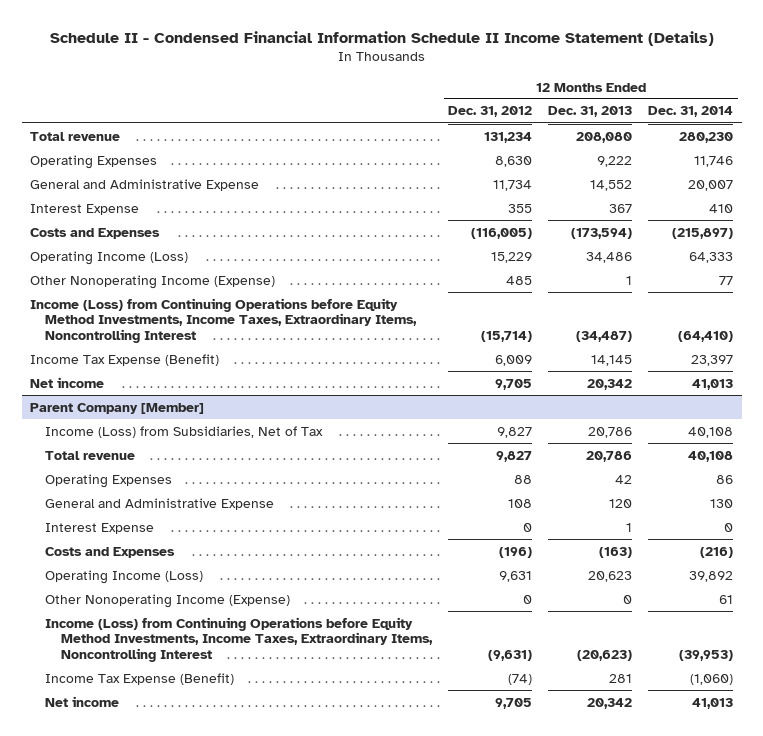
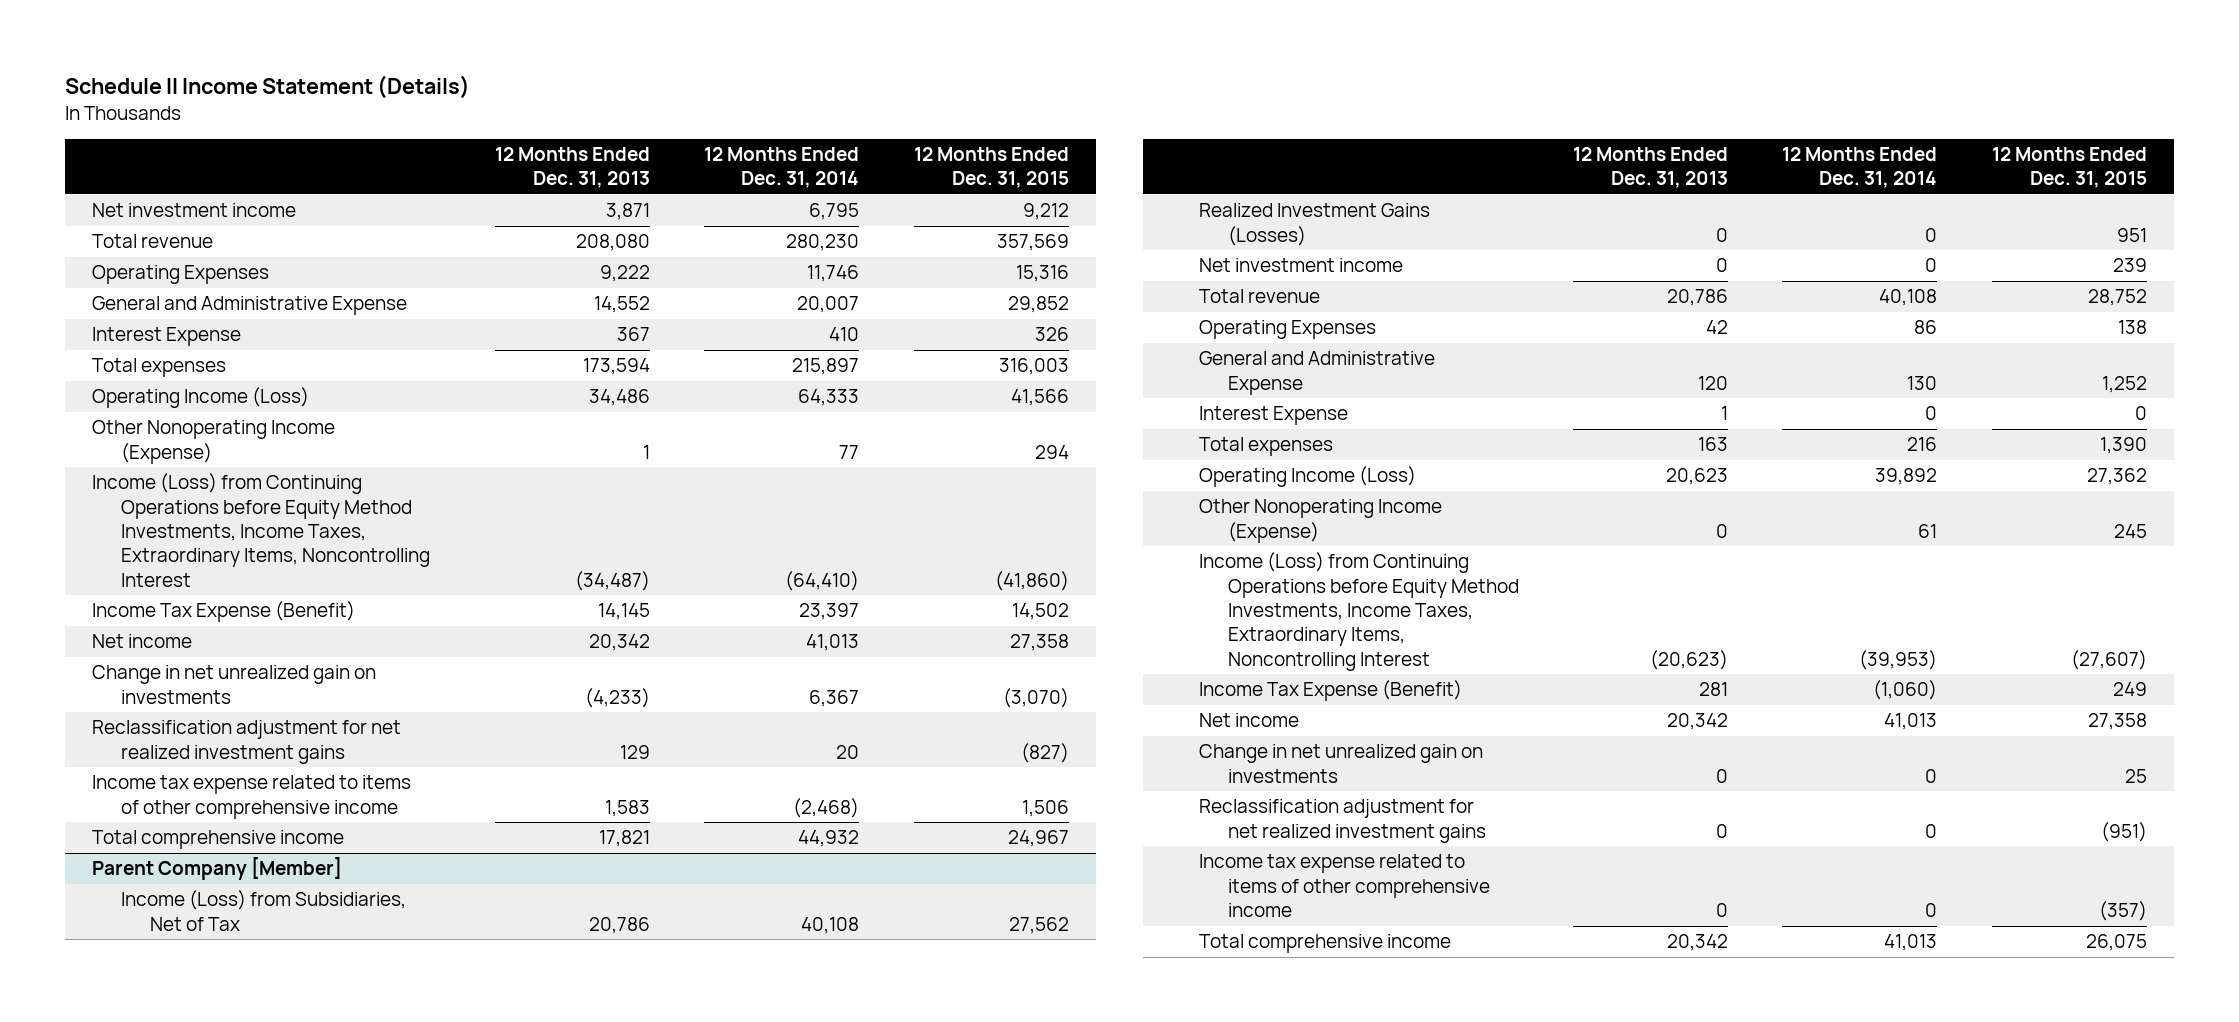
- Schedule II - Condensed Financial Information Schedule II Income Statement (Details)
+ Schedule II Income Statement (Details)
- | 12 Months Ended Dec. 31, 2012 | 12 Months Ended Dec. 31, 2013 | 12 Months Ended Dec. 31, 2014
+ | 12 Months Ended Dec. 31, 2013 | 12 Months Ended Dec. 31, 2014 | 12 Months Ended Dec. 31, 2015
+ Net investment income | 3,871 | 6,795 | 9,212
- Costs and Expenses | (116,005) | (173,594) | (215,897)
+ Total expenses | 173,594 | 215,897 | 316,003
+ Change in net unrealized gain on investments | (4,233) | 6,367 | (3,070)
+ Reclassification adjustment for net realized investment gains | 129 | 20 | (827)
+ Income tax expense related to items of other comprehensive income | 1,583 | (2,468) | 1,506
+ Total comprehensive income | 17,821 | 44,932 | 24,967
@ Parent Company [Member]
+ Realized Investment Gains (Losses) | 0 | 0 | 951
+ Net investment income | 0 | 0 | 239
- Costs and Expenses | (196) | (163) | (216)
+ Total expenses | 163 | 216 | 1,390
+ Change in net unrealized gain on investments | 0 | 0 | 25
+ Reclassification adjustment for net realized investment gains | 0 | 0 | (951)
+ Income tax expense related to items of other comprehensive income | 0 | 0 | (357)
+ Total comprehensive income | 20,342 | 41,013 | 26,075

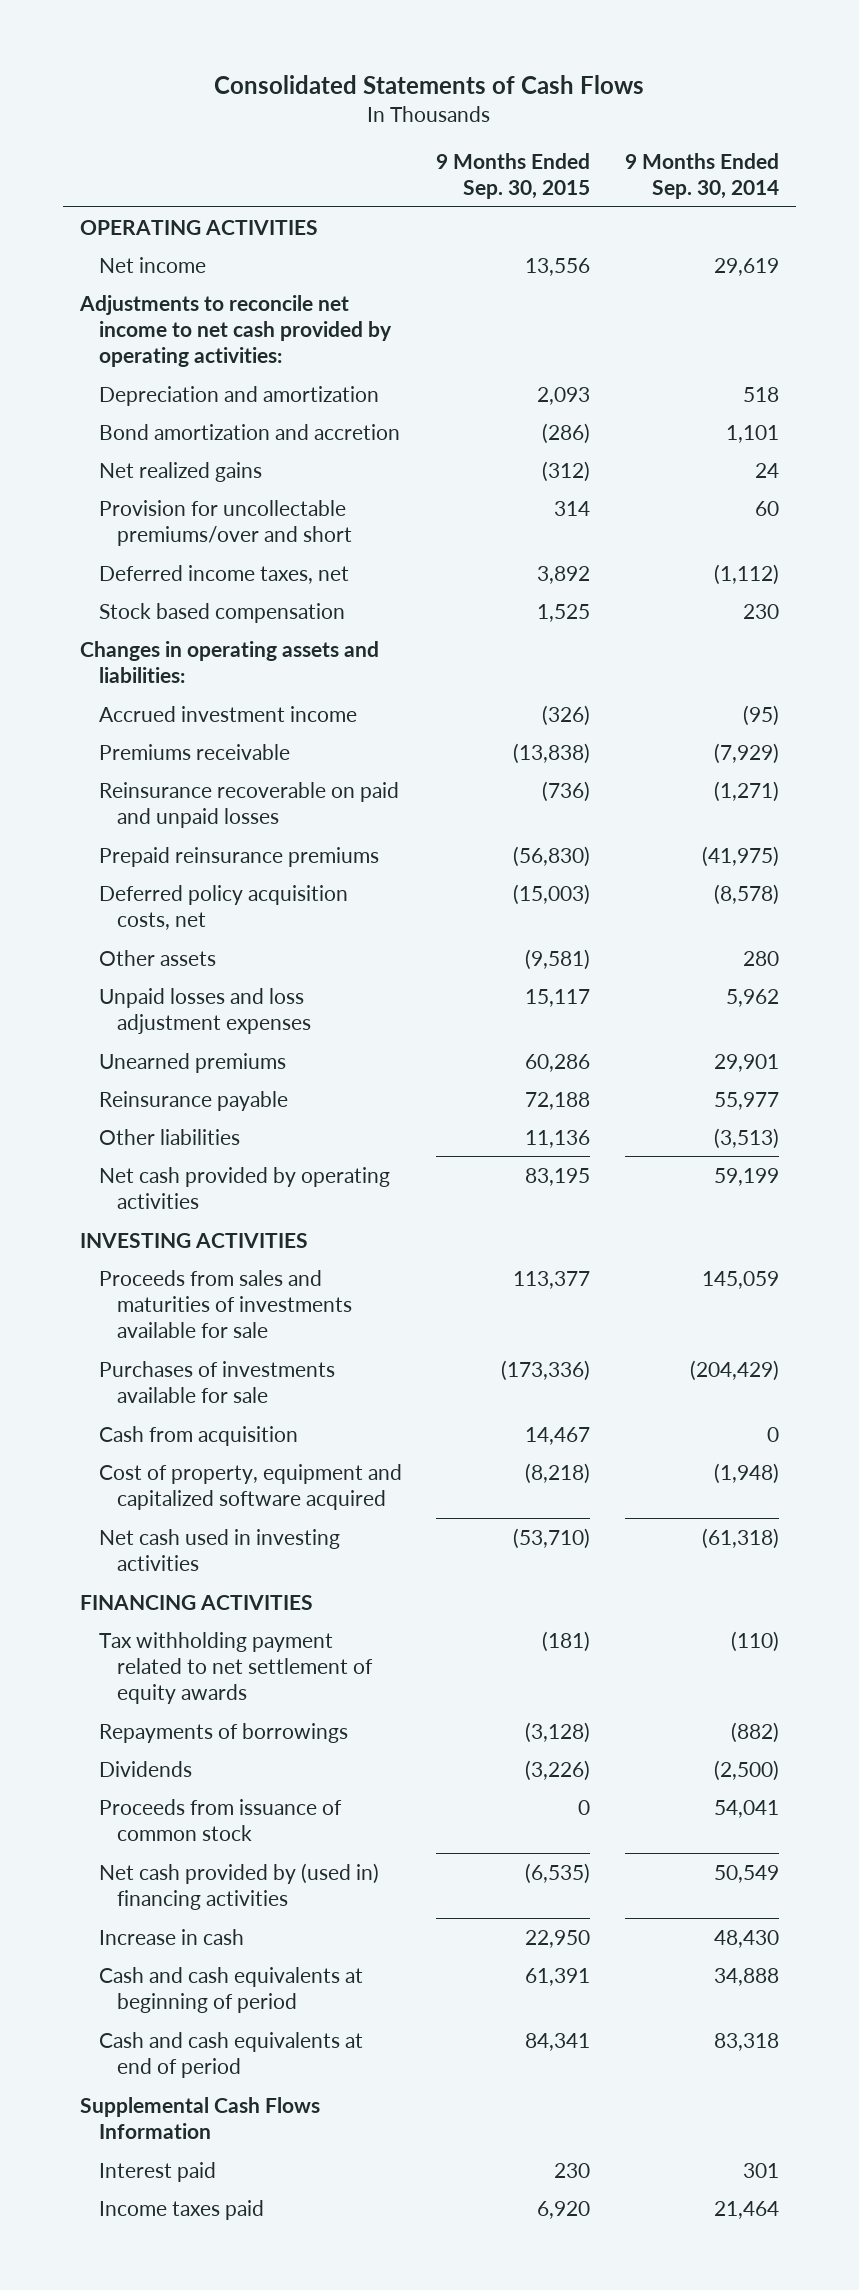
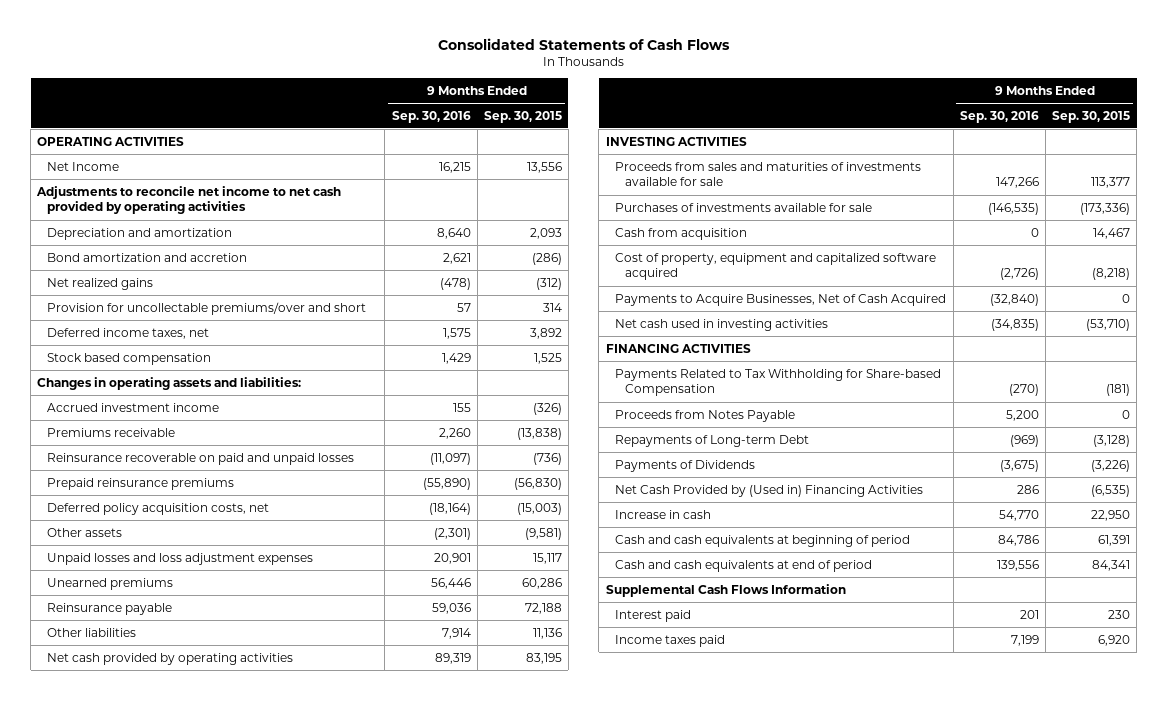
- | 9 Months Ended Sep. 30, 2015 | 9 Months Ended Sep. 30, 2014
+ | 9 Months Ended Sep. 30, 2016 | 9 Months Ended Sep. 30, 2015
- Net income | 13,556 | 29,619
- Adjustments to reconcile net income to net cash provided by operating activities:
+ Net Income | 16,215 | 13,556
+ Adjustments to reconcile net income to net cash provided by operating activities
+ Payments to Acquire Businesses, Net of Cash Acquired | (32,840) | 0
- Tax withholding payment related to net settlement of equity awards | (181) | (110)
- Repayments of borrowings | (3,128) | (882)
- Dividends | (3,226) | (2,500)
- Proceeds from issuance of common stock | 0 | 54,041
- Net cash provided by (used in) financing activities | (6,535) | 50,549
+ Payments Related to Tax Withholding for Share-based Compensation | (270) | (181)
+ Proceeds from Notes Payable | 5,200 | 0
+ Repayments of Long-term Debt | (969) | (3,128)
+ Payments of Dividends | (3,675) | (3,226)
+ Net Cash Provided by (Used in) Financing Activities | 286 | (6,535)

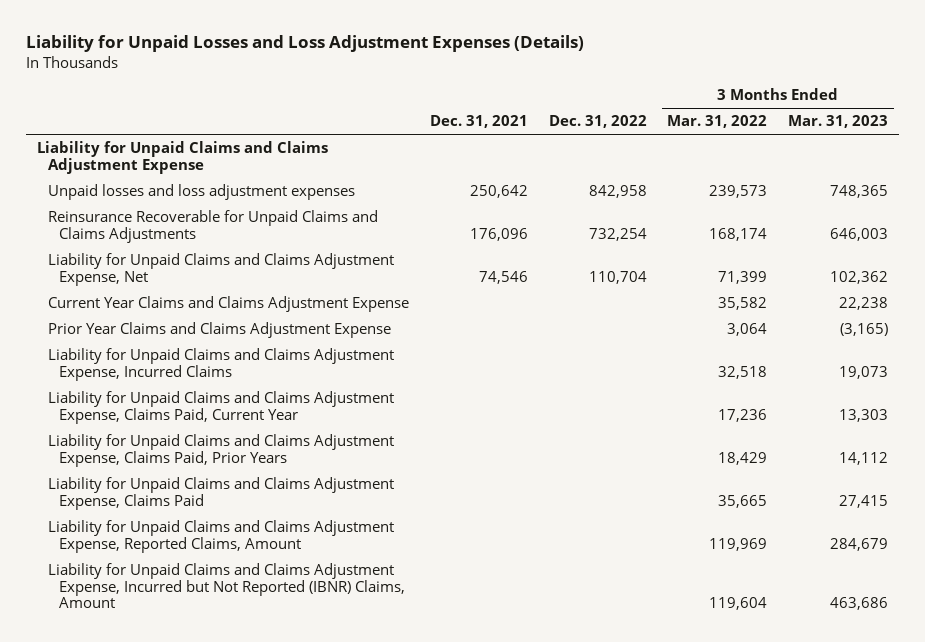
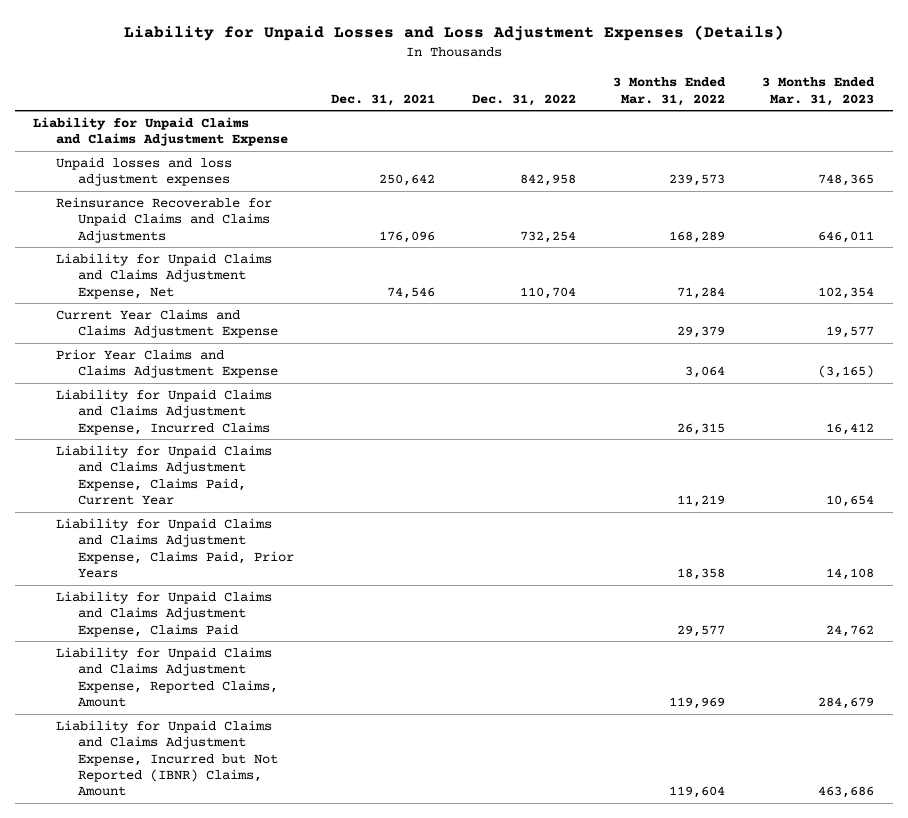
- Reinsurance Recoverable for Unpaid Claims and Claims Adjustments | 176,096 | 732,254 | 168,174 | 646,003
- Liability for Unpaid Claims and Claims Adjustment Expense, Net | 74,546 | 110,704 | 71,399 | 102,362
- Current Year Claims and Claims Adjustment Expense | | | 35,582 | 22,238
+ Reinsurance Recoverable for Unpaid Claims and Claims Adjustments | 176,096 | 732,254 | 168,289 | 646,011
+ Liability for Unpaid Claims and Claims Adjustment Expense, Net | 74,546 | 110,704 | 71,284 | 102,354
+ Current Year Claims and Claims Adjustment Expense | | | 29,379 | 19,577
- Liability for Unpaid Claims and Claims Adjustment Expense, Incurred Claims | | | 32,518 | 19,073
- Liability for Unpaid Claims and Claims Adjustment Expense, Claims Paid, Current Year | | | 17,236 | 13,303
- Liability for Unpaid Claims and Claims Adjustment Expense, Claims Paid, Prior Years | | | 18,429 | 14,112
- Liability for Unpaid Claims and Claims Adjustment Expense, Claims Paid | | | 35,665 | 27,415
+ Liability for Unpaid Claims and Claims Adjustment Expense, Incurred Claims | | | 26,315 | 16,412
+ Liability for Unpaid Claims and Claims Adjustment Expense, Claims Paid, Current Year | | | 11,219 | 10,654
+ Liability for Unpaid Claims and Claims Adjustment Expense, Claims Paid, Prior Years | | | 18,358 | 14,108
+ Liability for Unpaid Claims and Claims Adjustment Expense, Claims Paid | | | 29,577 | 24,762

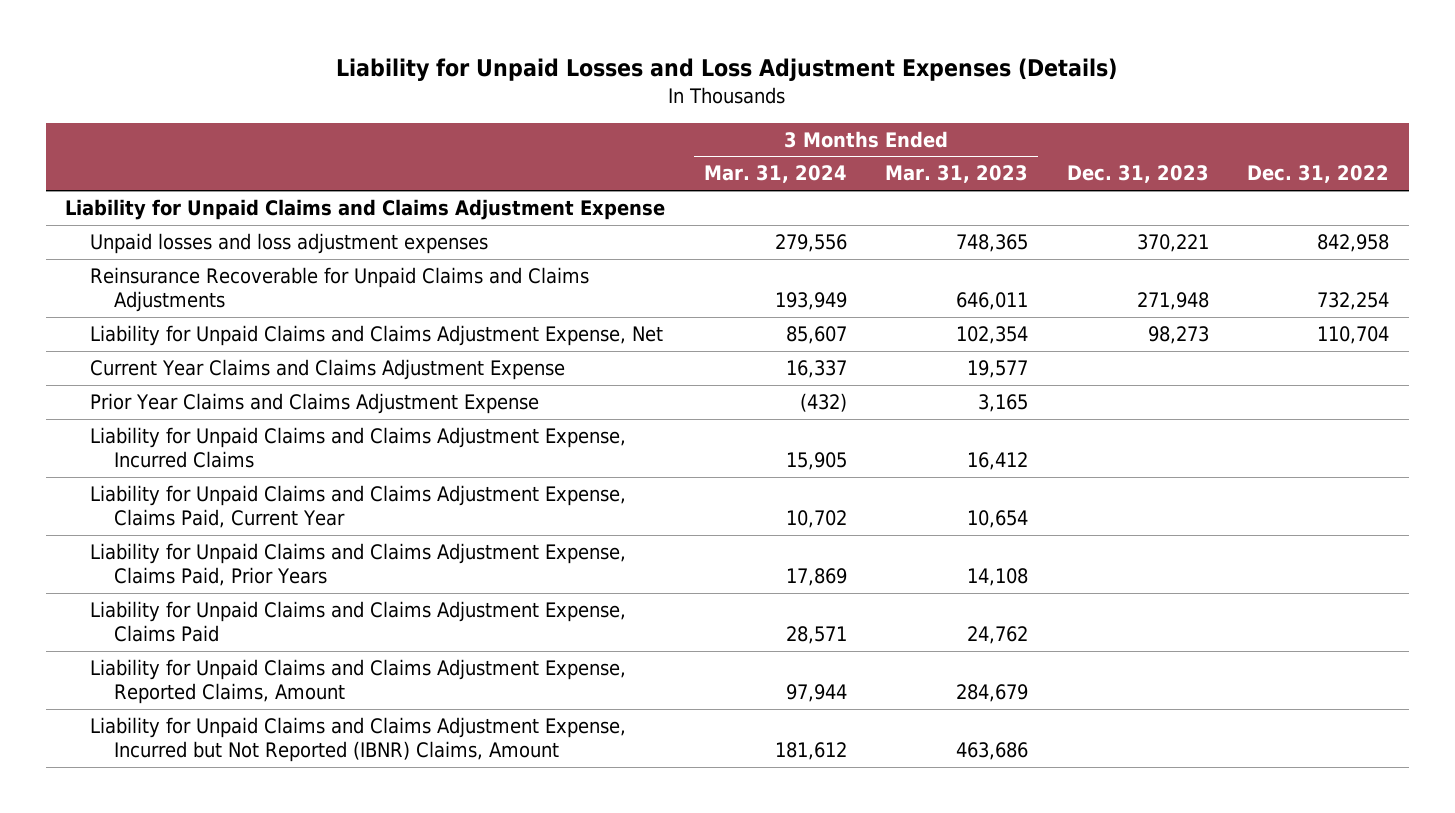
- | Dec. 31, 2021 | Dec. 31, 2022 | 3 Months Ended Mar. 31, 2022 | 3 Months Ended Mar. 31, 2023
+ | 3 Months Ended Mar. 31, 2024 | 3 Months Ended Mar. 31, 2023 | Dec. 31, 2023 | Dec. 31, 2022
- Prior Year Claims and Claims Adjustment Expense | | | 3,064 | (3,165)
+ Prior Year Claims and Claims Adjustment Expense | (432) | 3,165 | |

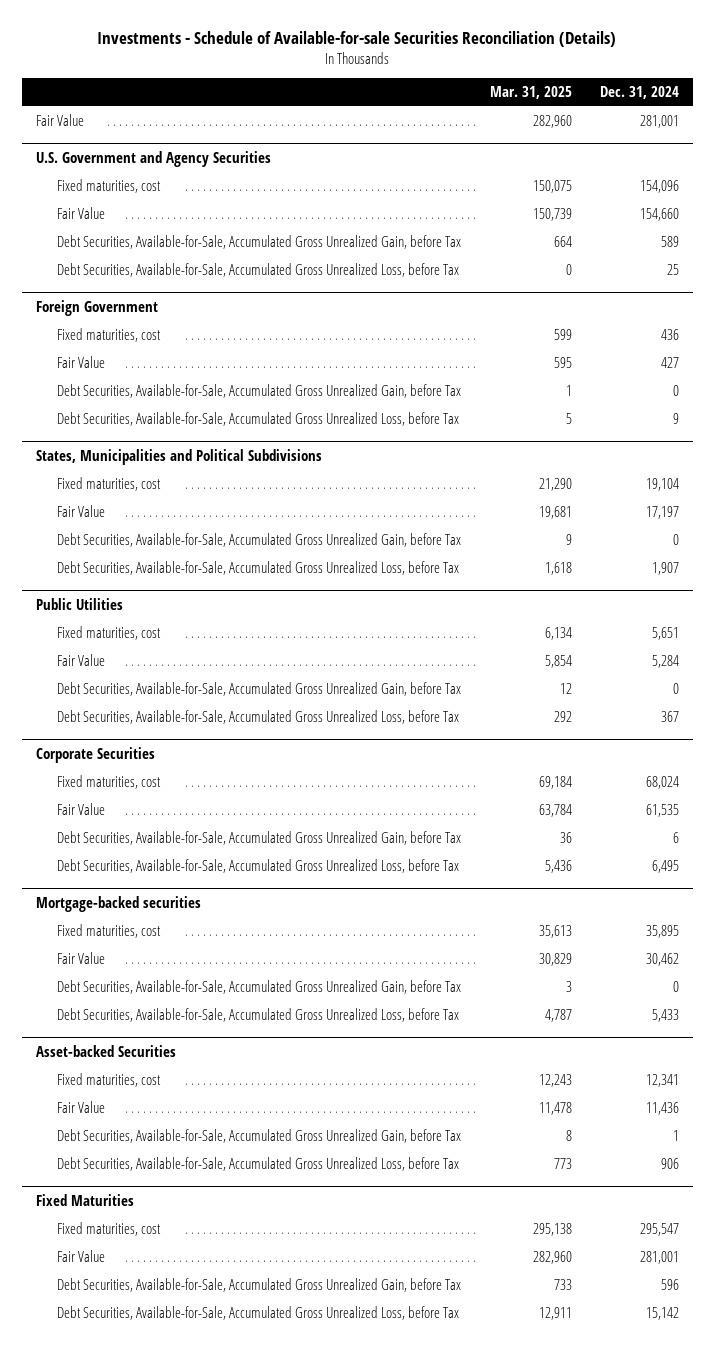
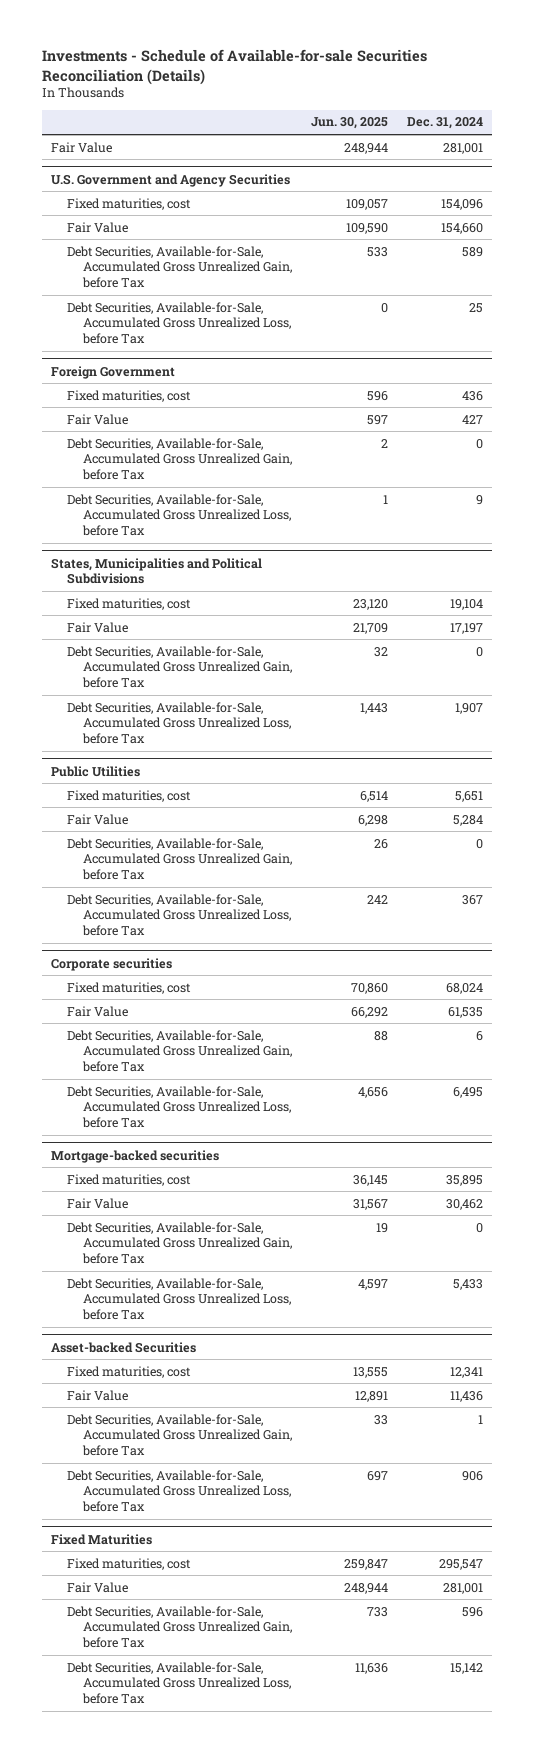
- | Mar. 31, 2025 | Dec. 31, 2024
+ | Jun. 30, 2025 | Dec. 31, 2024
- Corporate Securities
+ Corporate securities

